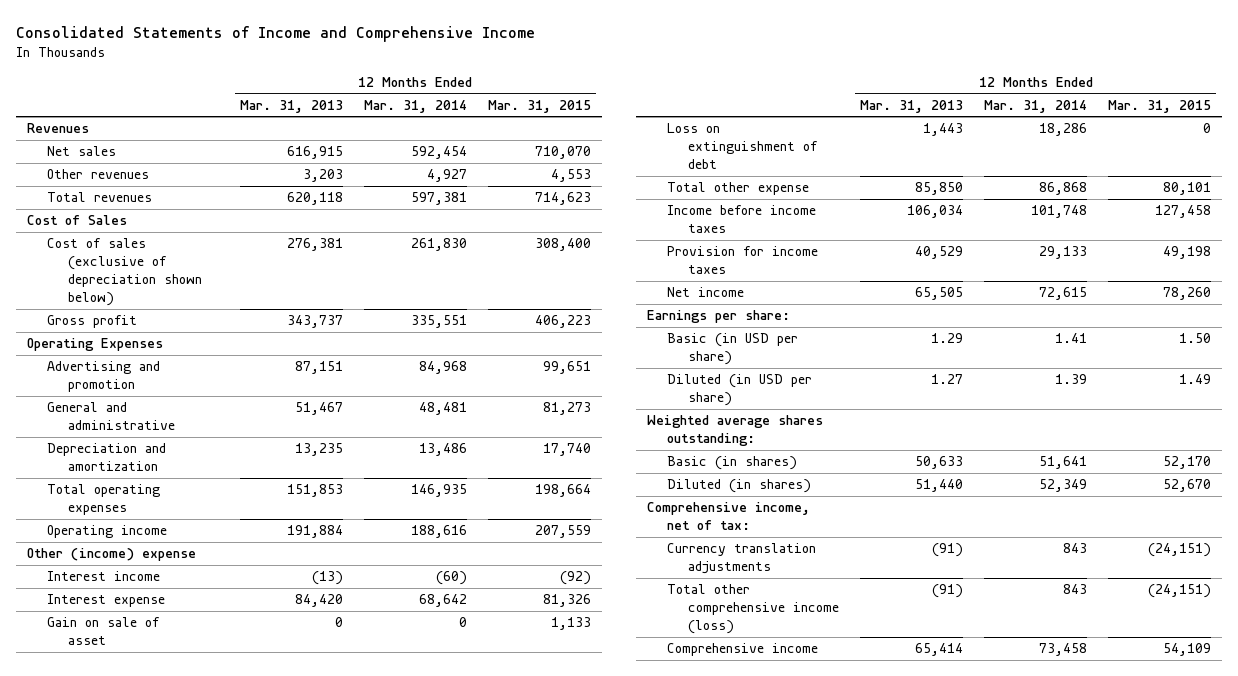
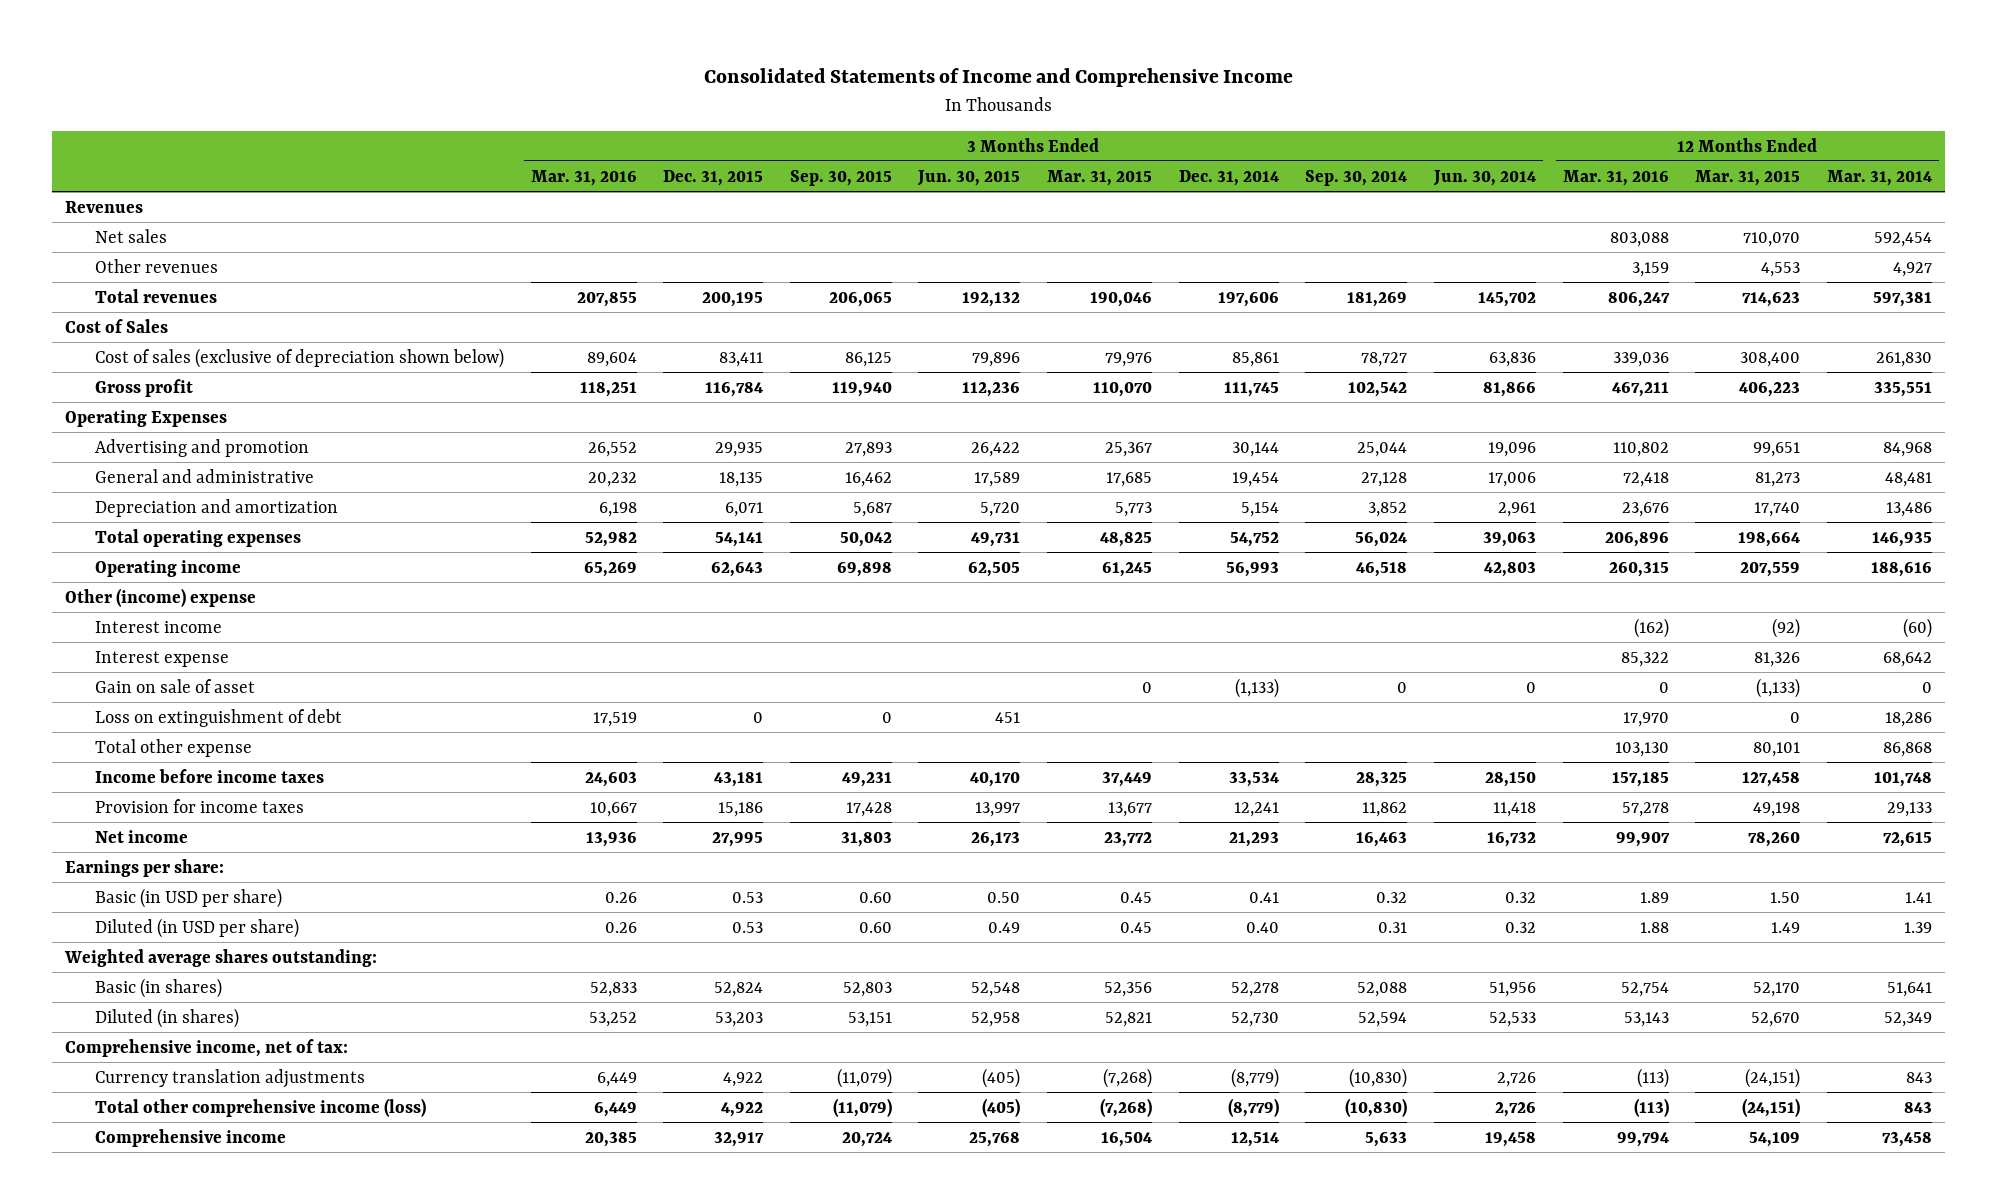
- | 12 Months Ended Mar. 31, 2013 | 12 Months Ended Mar. 31, 2014 | 12 Months Ended Mar. 31, 2015
+ | 3 Months Ended Mar. 31, 2016 | 3 Months Ended Dec. 31, 2015 | 3 Months Ended Sep. 30, 2015 | 3 Months Ended Jun. 30, 2015 | 3 Months Ended Mar. 31, 2015 | 3 Months Ended Dec. 31, 2014 | 3 Months Ended Sep. 30, 2014 | 3 Months Ended Jun. 30, 2014 | 12 Months Ended Mar. 31, 2016 | 12 Months Ended Mar. 31, 2015 | 12 Months Ended Mar. 31, 2014
- Gain on sale of asset | 0 | 0 | 1,133
+ Gain on sale of asset | | | | | 0 | (1,133) | 0 | 0 | 0 | (1,133) | 0

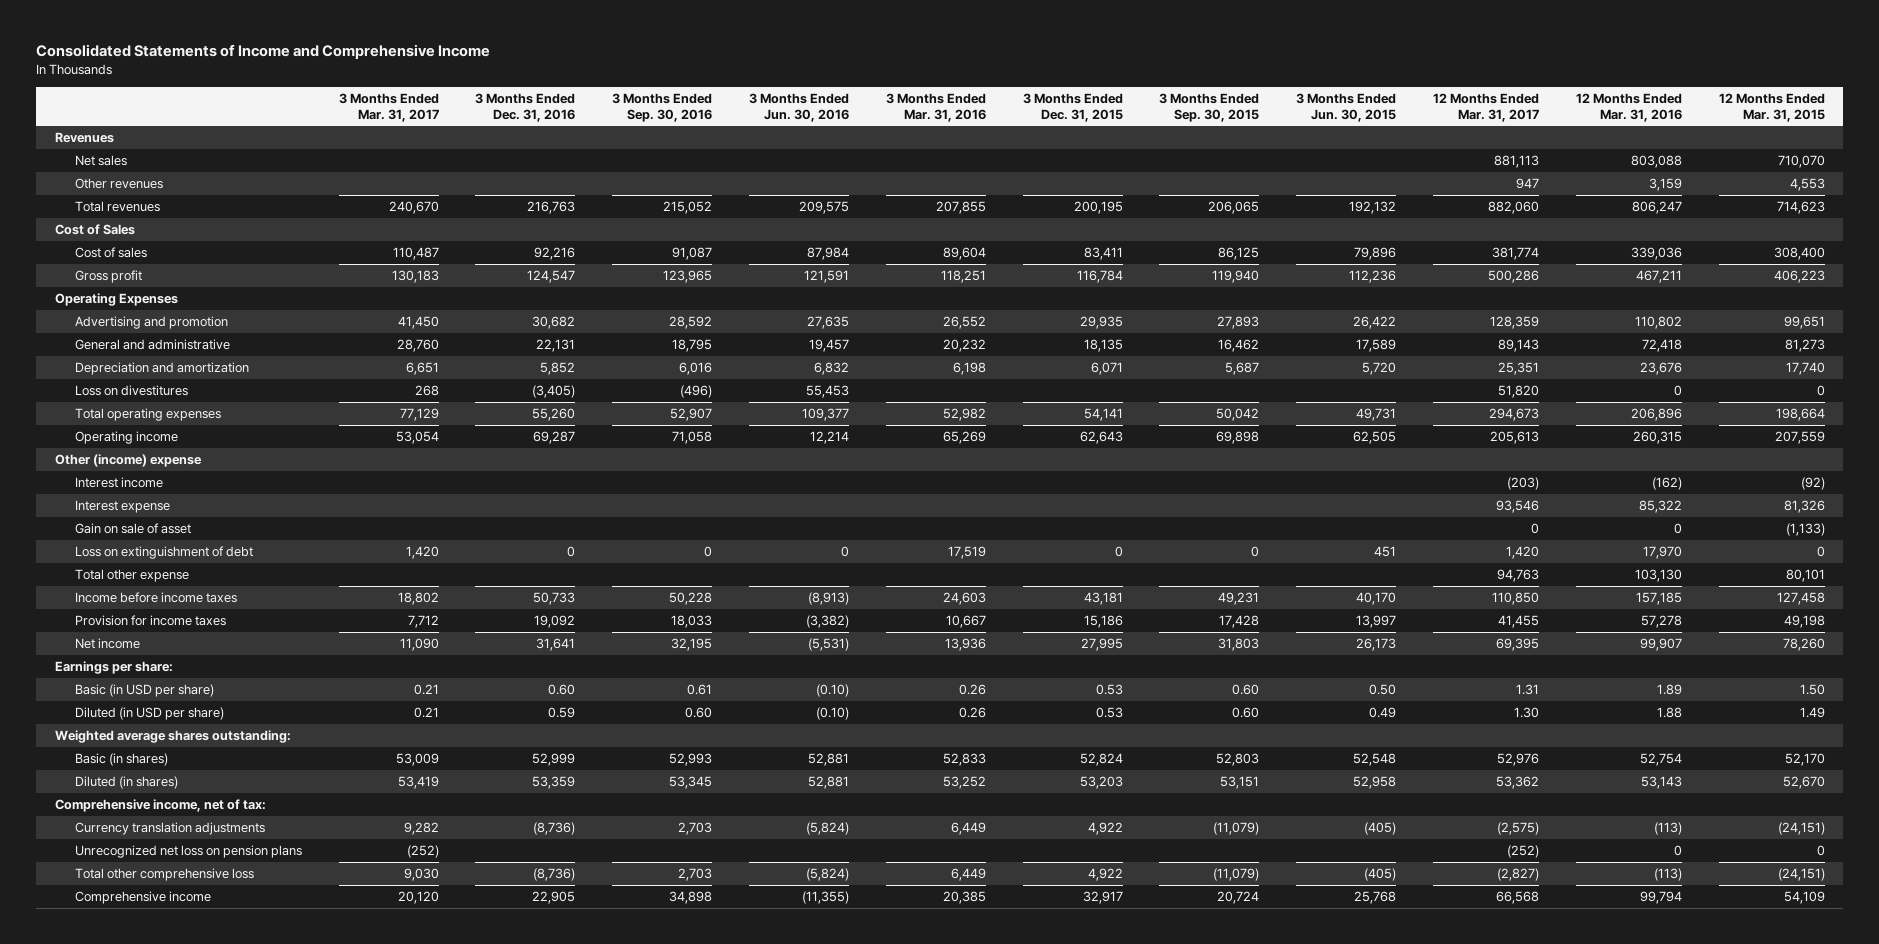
- | 3 Months Ended Mar. 31, 2016 | 3 Months Ended Dec. 31, 2015 | 3 Months Ended Sep. 30, 2015 | 3 Months Ended Jun. 30, 2015 | 3 Months Ended Mar. 31, 2015 | 3 Months Ended Dec. 31, 2014 | 3 Months Ended Sep. 30, 2014 | 3 Months Ended Jun. 30, 2014 | 12 Months Ended Mar. 31, 2016 | 12 Months Ended Mar. 31, 2015 | 12 Months Ended Mar. 31, 2014
+ | 3 Months Ended Mar. 31, 2017 | 3 Months Ended Dec. 31, 2016 | 3 Months Ended Sep. 30, 2016 | 3 Months Ended Jun. 30, 2016 | 3 Months Ended Mar. 31, 2016 | 3 Months Ended Dec. 31, 2015 | 3 Months Ended Sep. 30, 2015 | 3 Months Ended Jun. 30, 2015 | 12 Months Ended Mar. 31, 2017 | 12 Months Ended Mar. 31, 2016 | 12 Months Ended Mar. 31, 2015
- Cost of sales (exclusive of depreciation shown below) | 89,604 | 83,411 | 86,125 | 79,896 | 79,976 | 85,861 | 78,727 | 63,836 | 339,036 | 308,400 | 261,830
+ Cost of sales | 110,487 | 92,216 | 91,087 | 87,984 | 89,604 | 83,411 | 86,125 | 79,896 | 381,774 | 339,036 | 308,400
+ Loss on divestitures | 268 | (3,405) | (496) | 55,453 | | | | | 51,820 | 0 | 0
- Total other comprehensive income (loss) | 6,449 | 4,922 | (11,079) | (405) | (7,268) | (8,779) | (10,830) | 2,726 | (113) | (24,151) | 843
+ Unrecognized net loss on pension plans | (252) | | | | | | | | (252) | 0 | 0
+ Total other comprehensive loss | 9,030 | (8,736) | 2,703 | (5,824) | 6,449 | 4,922 | (11,079) | (405) | (2,827) | (113) | (24,151)

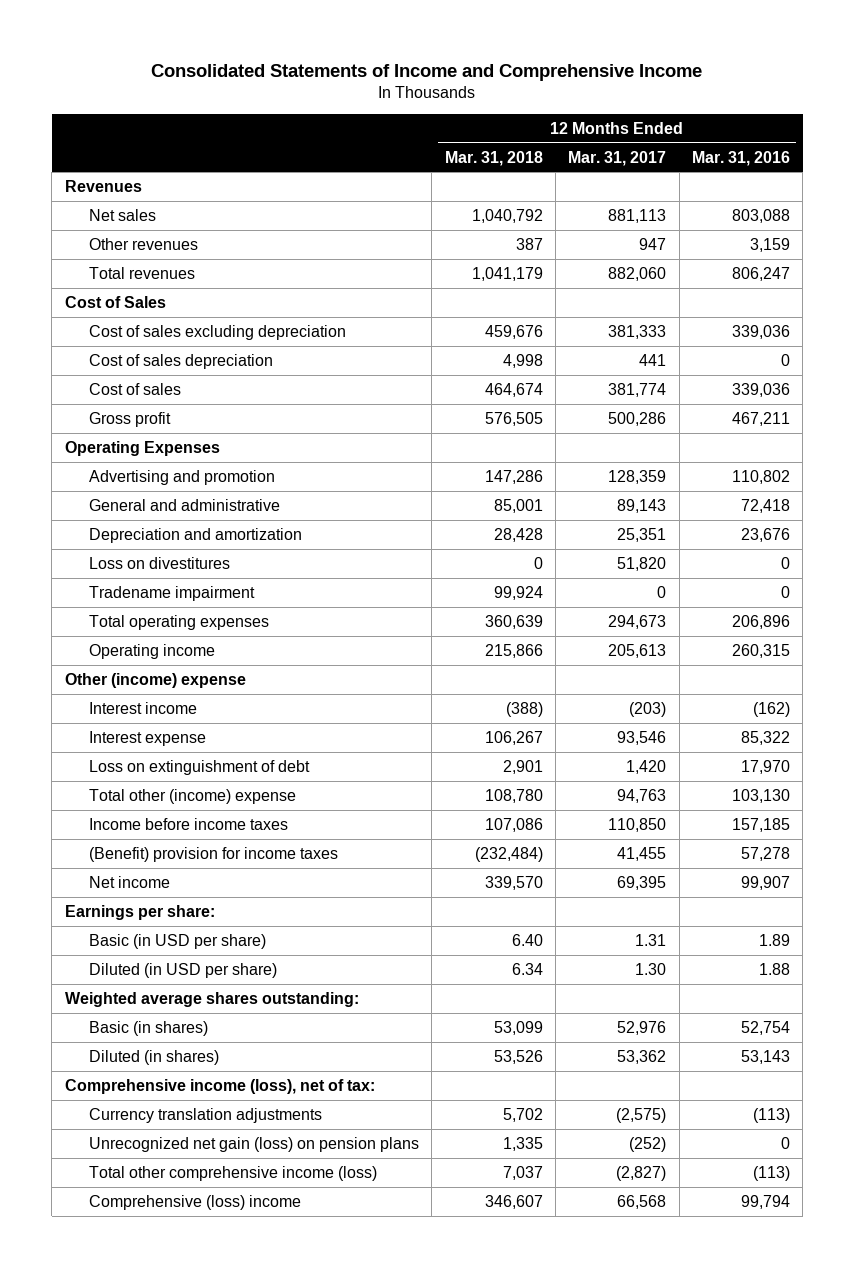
- | 3 Months Ended Mar. 31, 2017 | 3 Months Ended Dec. 31, 2016 | 3 Months Ended Sep. 30, 2016 | 3 Months Ended Jun. 30, 2016 | 3 Months Ended Mar. 31, 2016 | 3 Months Ended Dec. 31, 2015 | 3 Months Ended Sep. 30, 2015 | 3 Months Ended Jun. 30, 2015 | 12 Months Ended Mar. 31, 2017 | 12 Months Ended Mar. 31, 2016 | 12 Months Ended Mar. 31, 2015
+ | 12 Months Ended Mar. 31, 2018 | 12 Months Ended Mar. 31, 2017 | 12 Months Ended Mar. 31, 2016
+ Cost of sales excluding depreciation | 459,676 | 381,333 | 339,036
+ Cost of sales depreciation | 4,998 | 441 | 0
+ Tradename impairment | 99,924 | 0 | 0
- Gain on sale of asset | | | | | | | | | 0 | 0 | (1,133)
- Total other expense | | | | | | | | | 94,763 | 103,130 | 80,101
+ Total other (income) expense | 108,780 | 94,763 | 103,130
- Provision for income taxes | 7,712 | 19,092 | 18,033 | (3,382) | 10,667 | 15,186 | 17,428 | 13,997 | 41,455 | 57,278 | 49,198
+ (Benefit) provision for income taxes | (232,484) | 41,455 | 57,278
- Comprehensive income, net of tax:
+ Comprehensive income (loss), net of tax:
- Unrecognized net loss on pension plans | (252) | | | | | | | | (252) | 0 | 0
- Total other comprehensive loss | 9,030 | (8,736) | 2,703 | (5,824) | 6,449 | 4,922 | (11,079) | (405) | (2,827) | (113) | (24,151)
- Comprehensive income | 20,120 | 22,905 | 34,898 | (11,355) | 20,385 | 32,917 | 20,724 | 25,768 | 66,568 | 99,794 | 54,109
+ Unrecognized net gain (loss) on pension plans | 1,335 | (252) | 0
+ Total other comprehensive income (loss) | 7,037 | (2,827) | (113)
+ Comprehensive (loss) income | 346,607 | 66,568 | 99,794

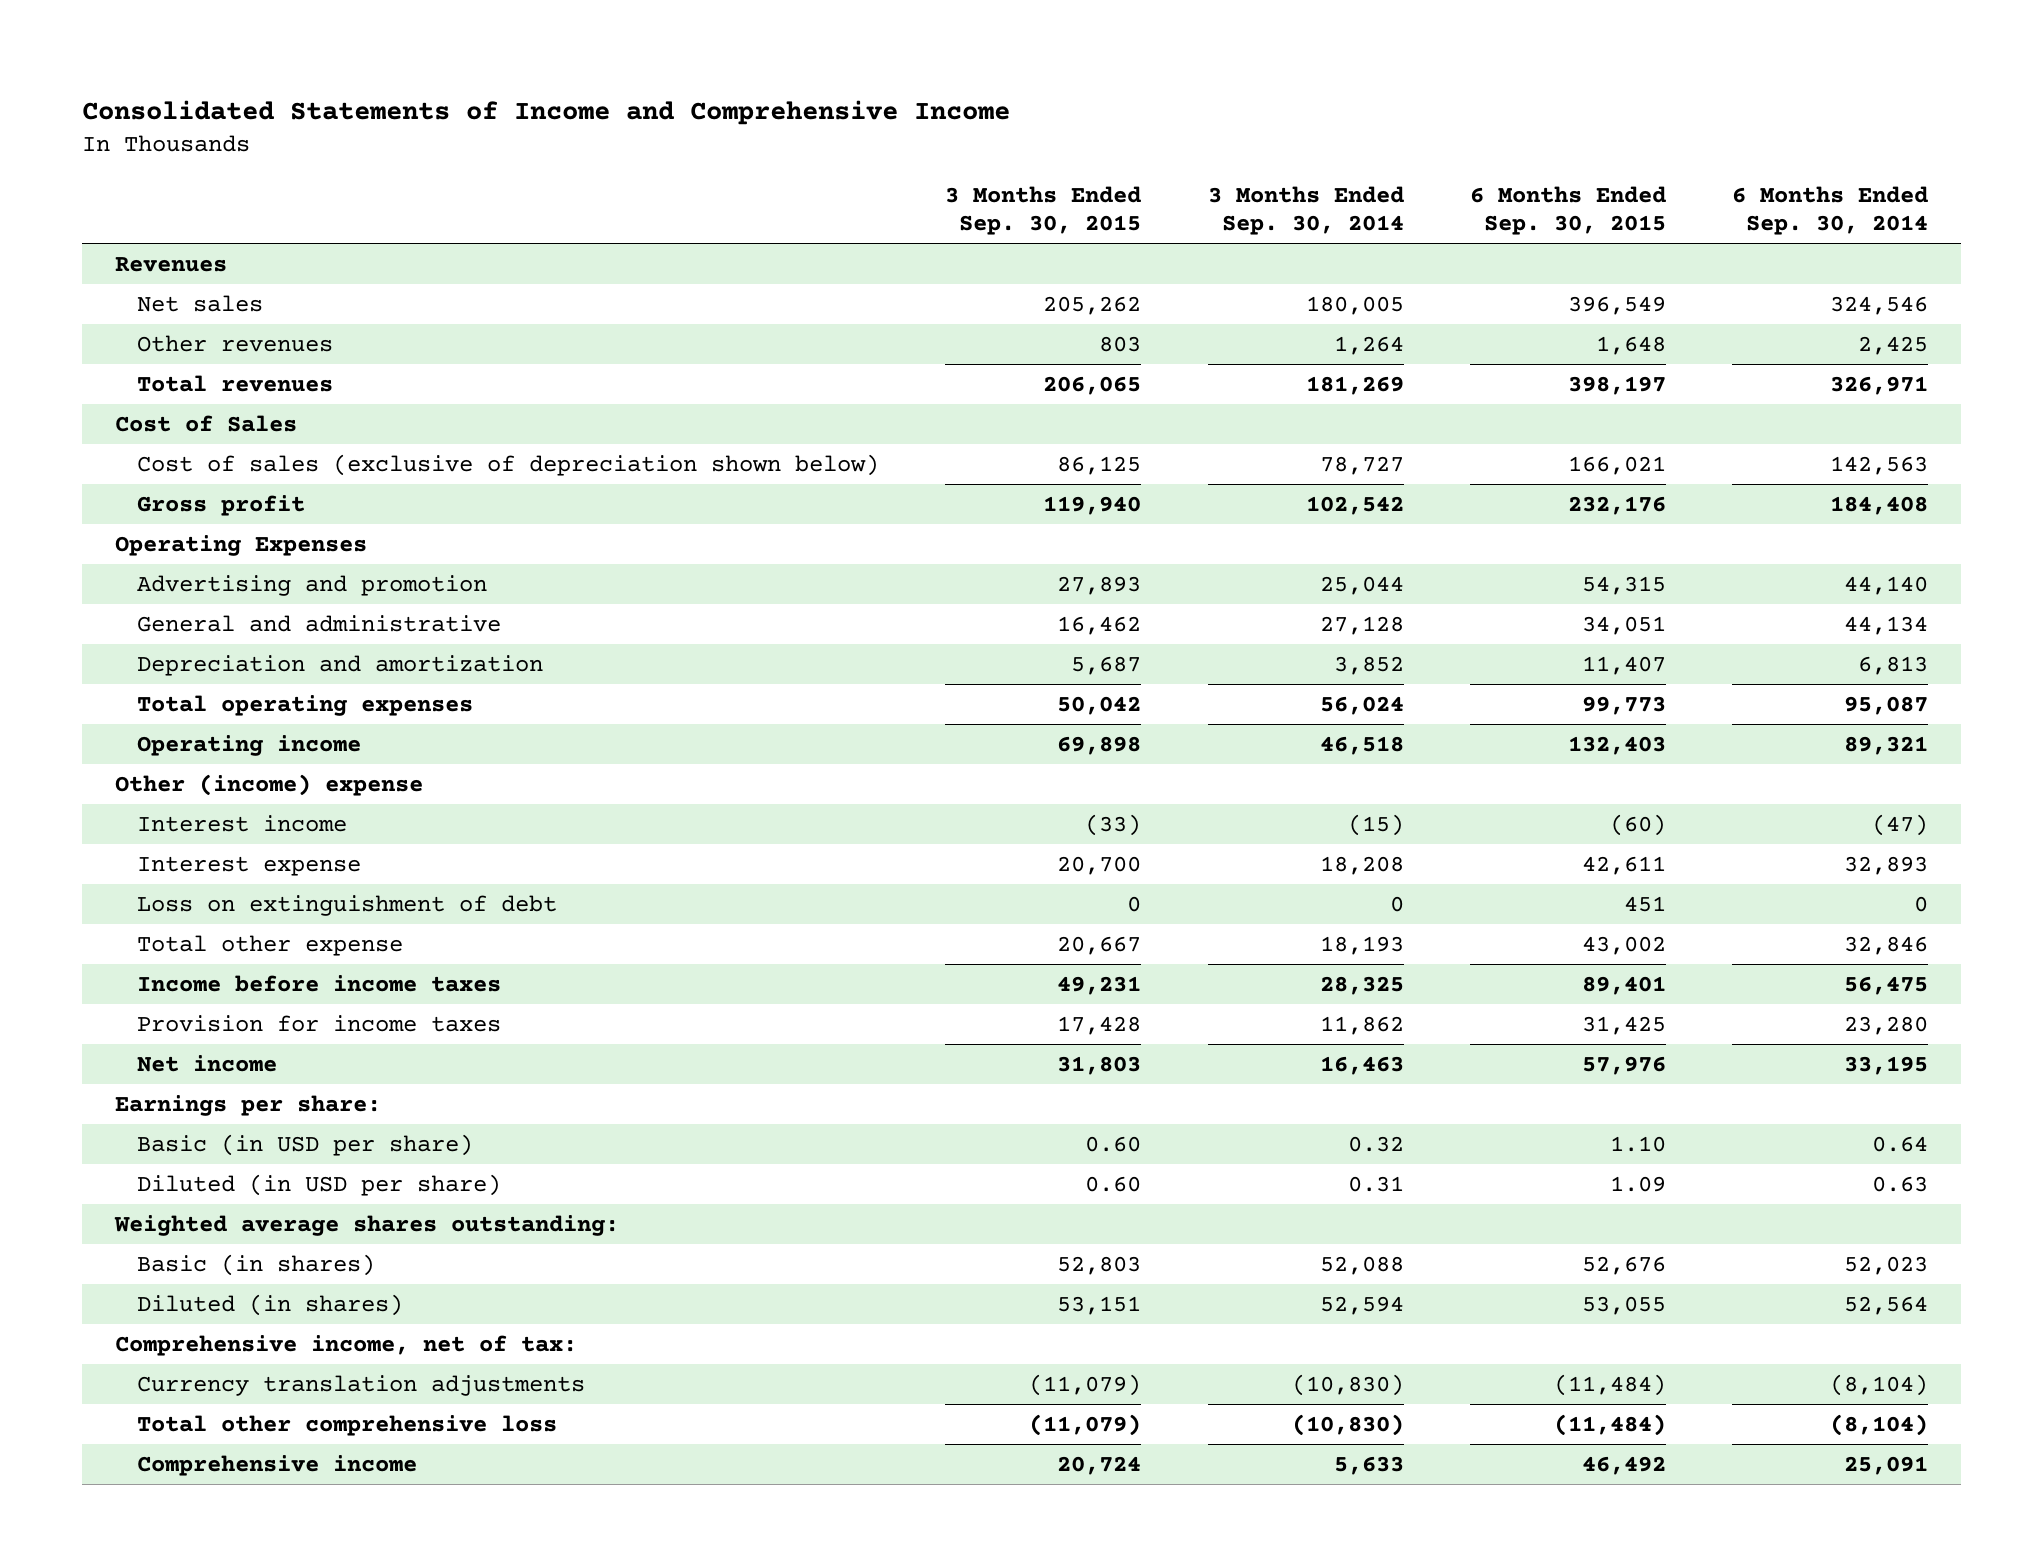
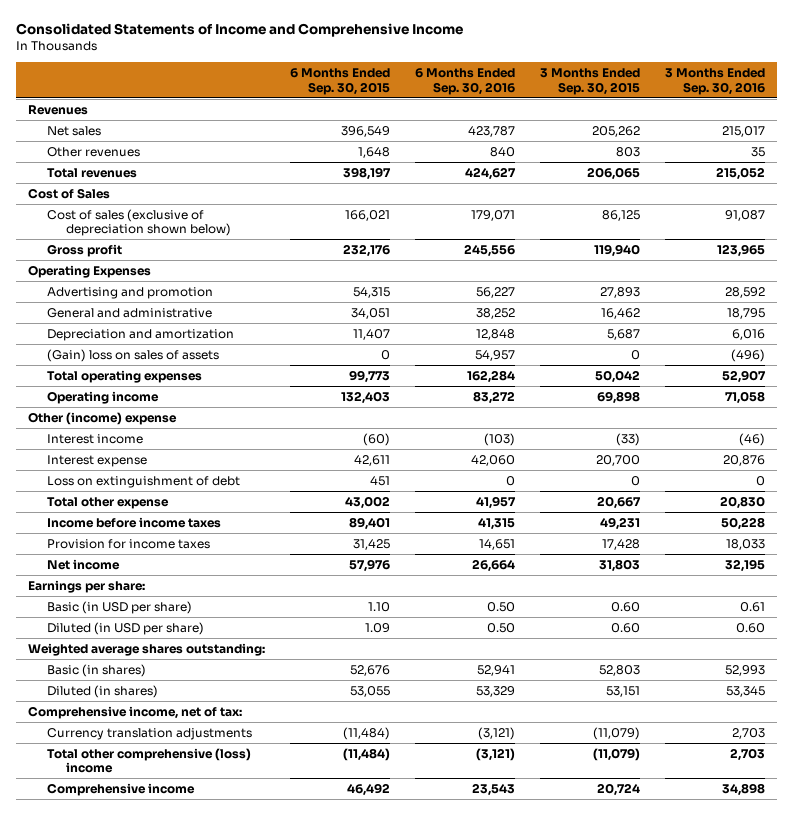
- | 3 Months Ended Sep. 30, 2015 | 3 Months Ended Sep. 30, 2014 | 6 Months Ended Sep. 30, 2015 | 6 Months Ended Sep. 30, 2014
+ | 6 Months Ended Sep. 30, 2015 | 6 Months Ended Sep. 30, 2016 | 3 Months Ended Sep. 30, 2015 | 3 Months Ended Sep. 30, 2016
+ (Gain) loss on sales of assets | 0 | 54,957 | 0 | (496)
- Total other comprehensive loss | (11,079) | (10,830) | (11,484) | (8,104)
+ Total other comprehensive (loss) income | (11,484) | (3,121) | (11,079) | 2,703

